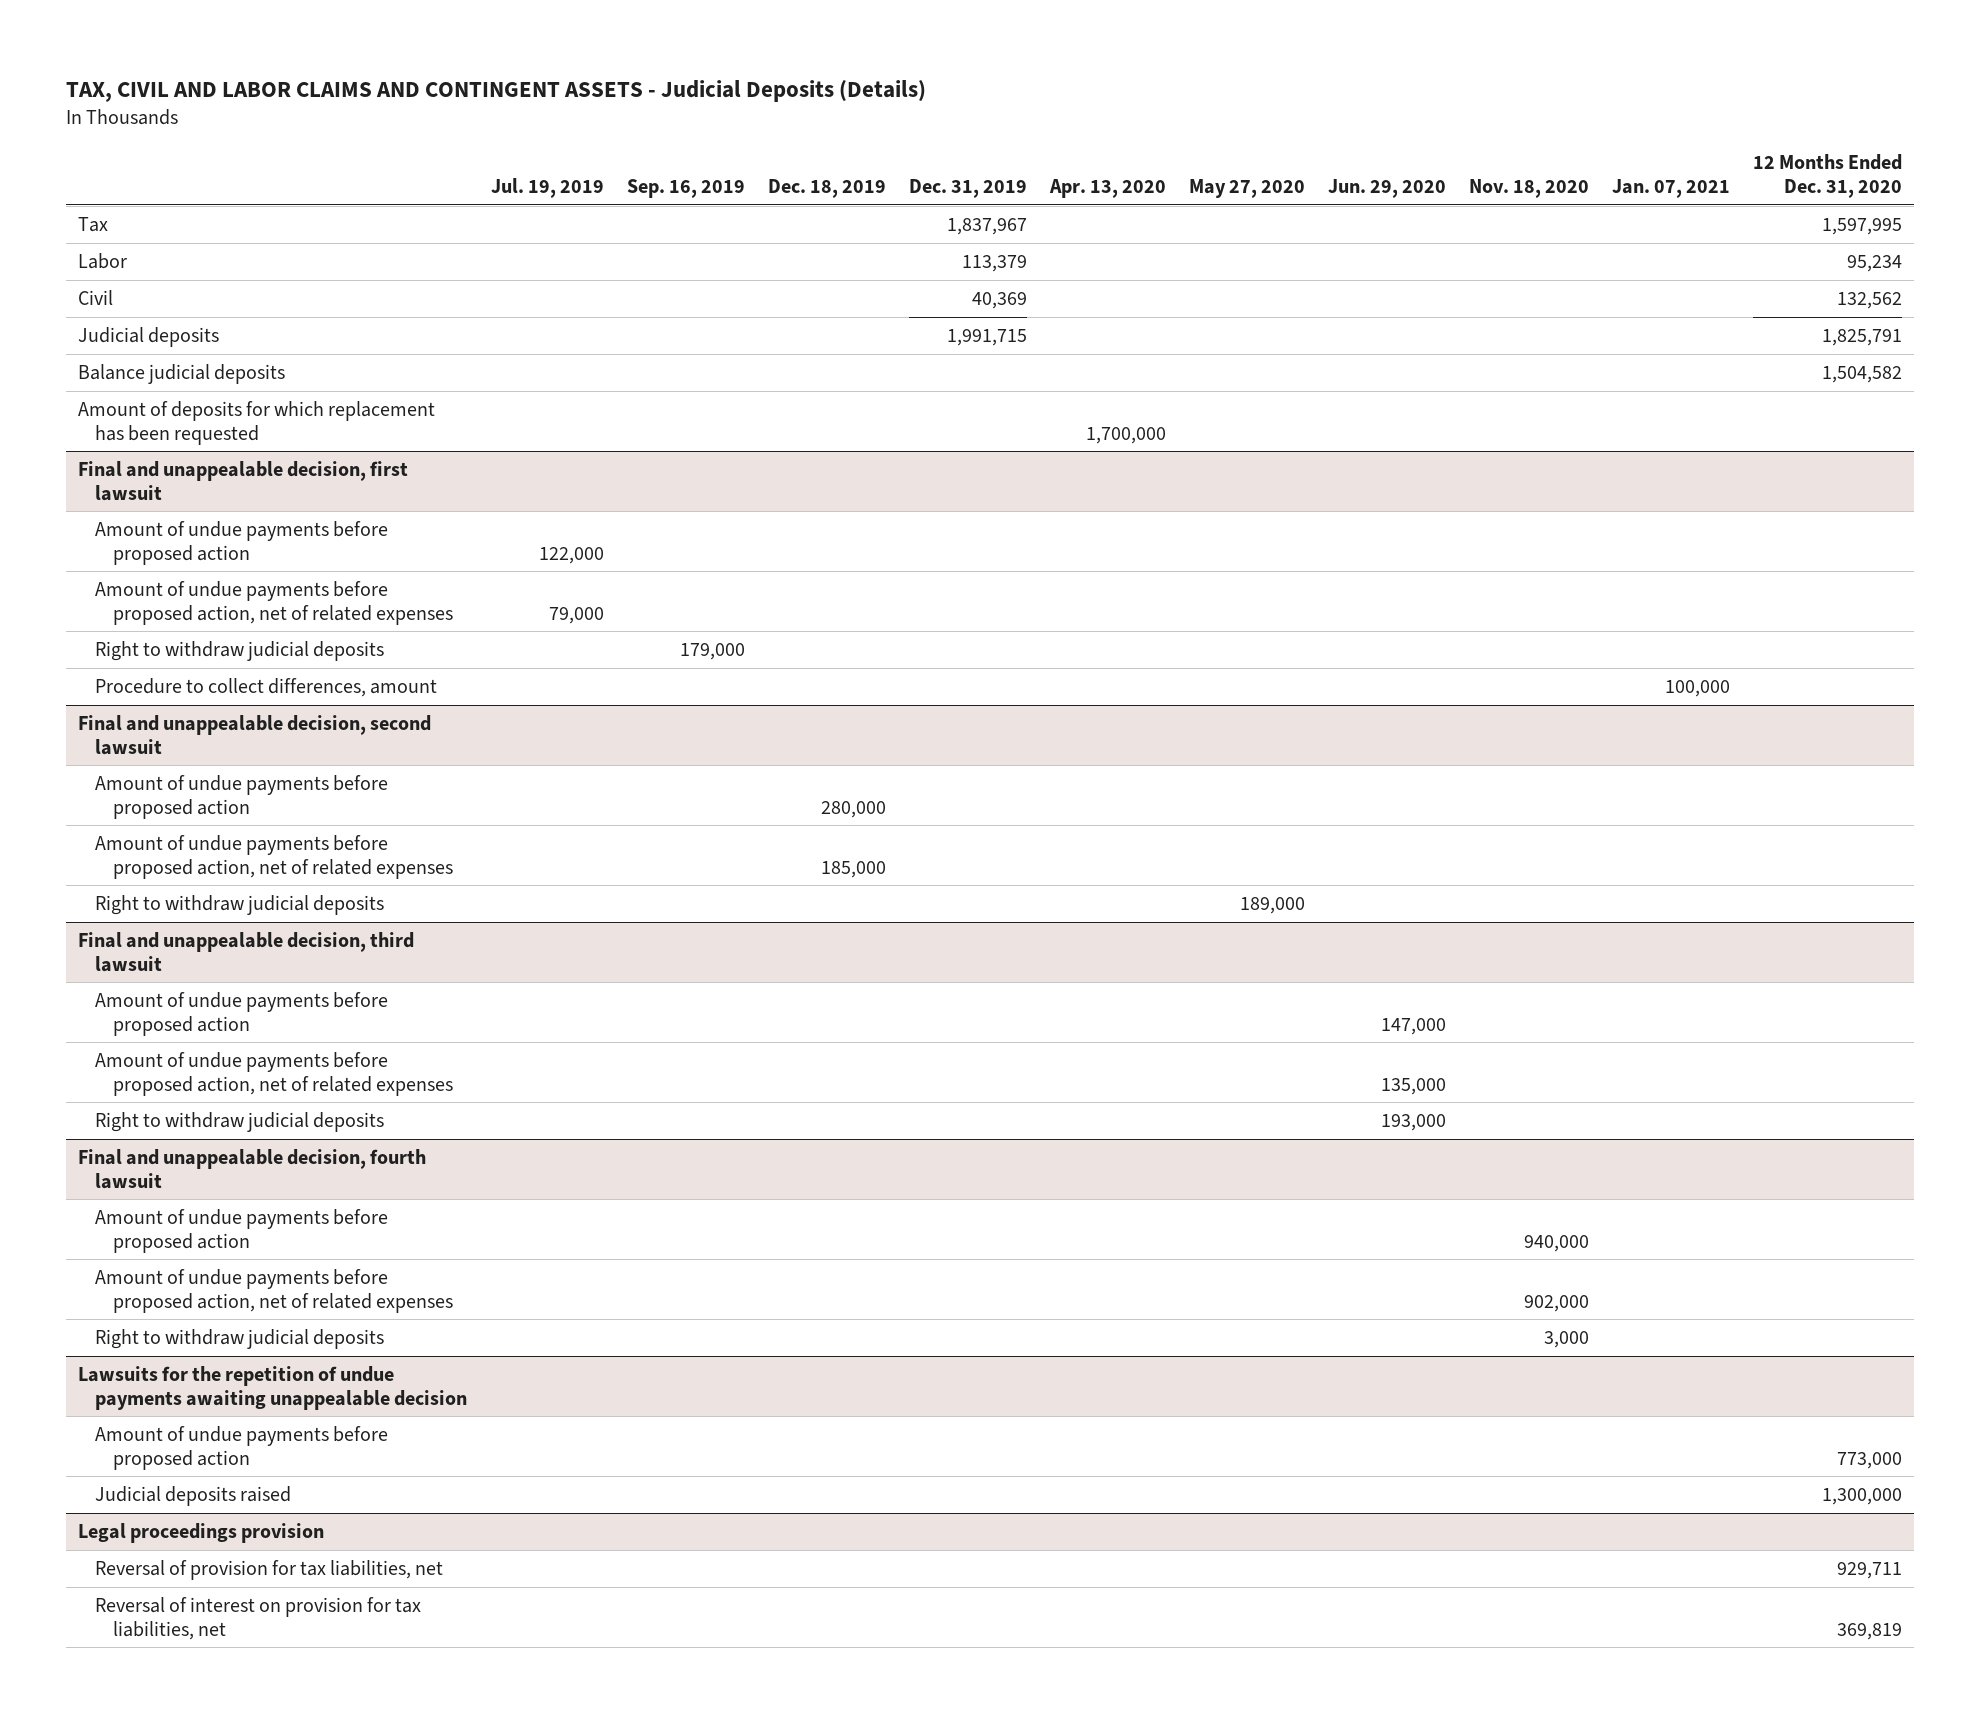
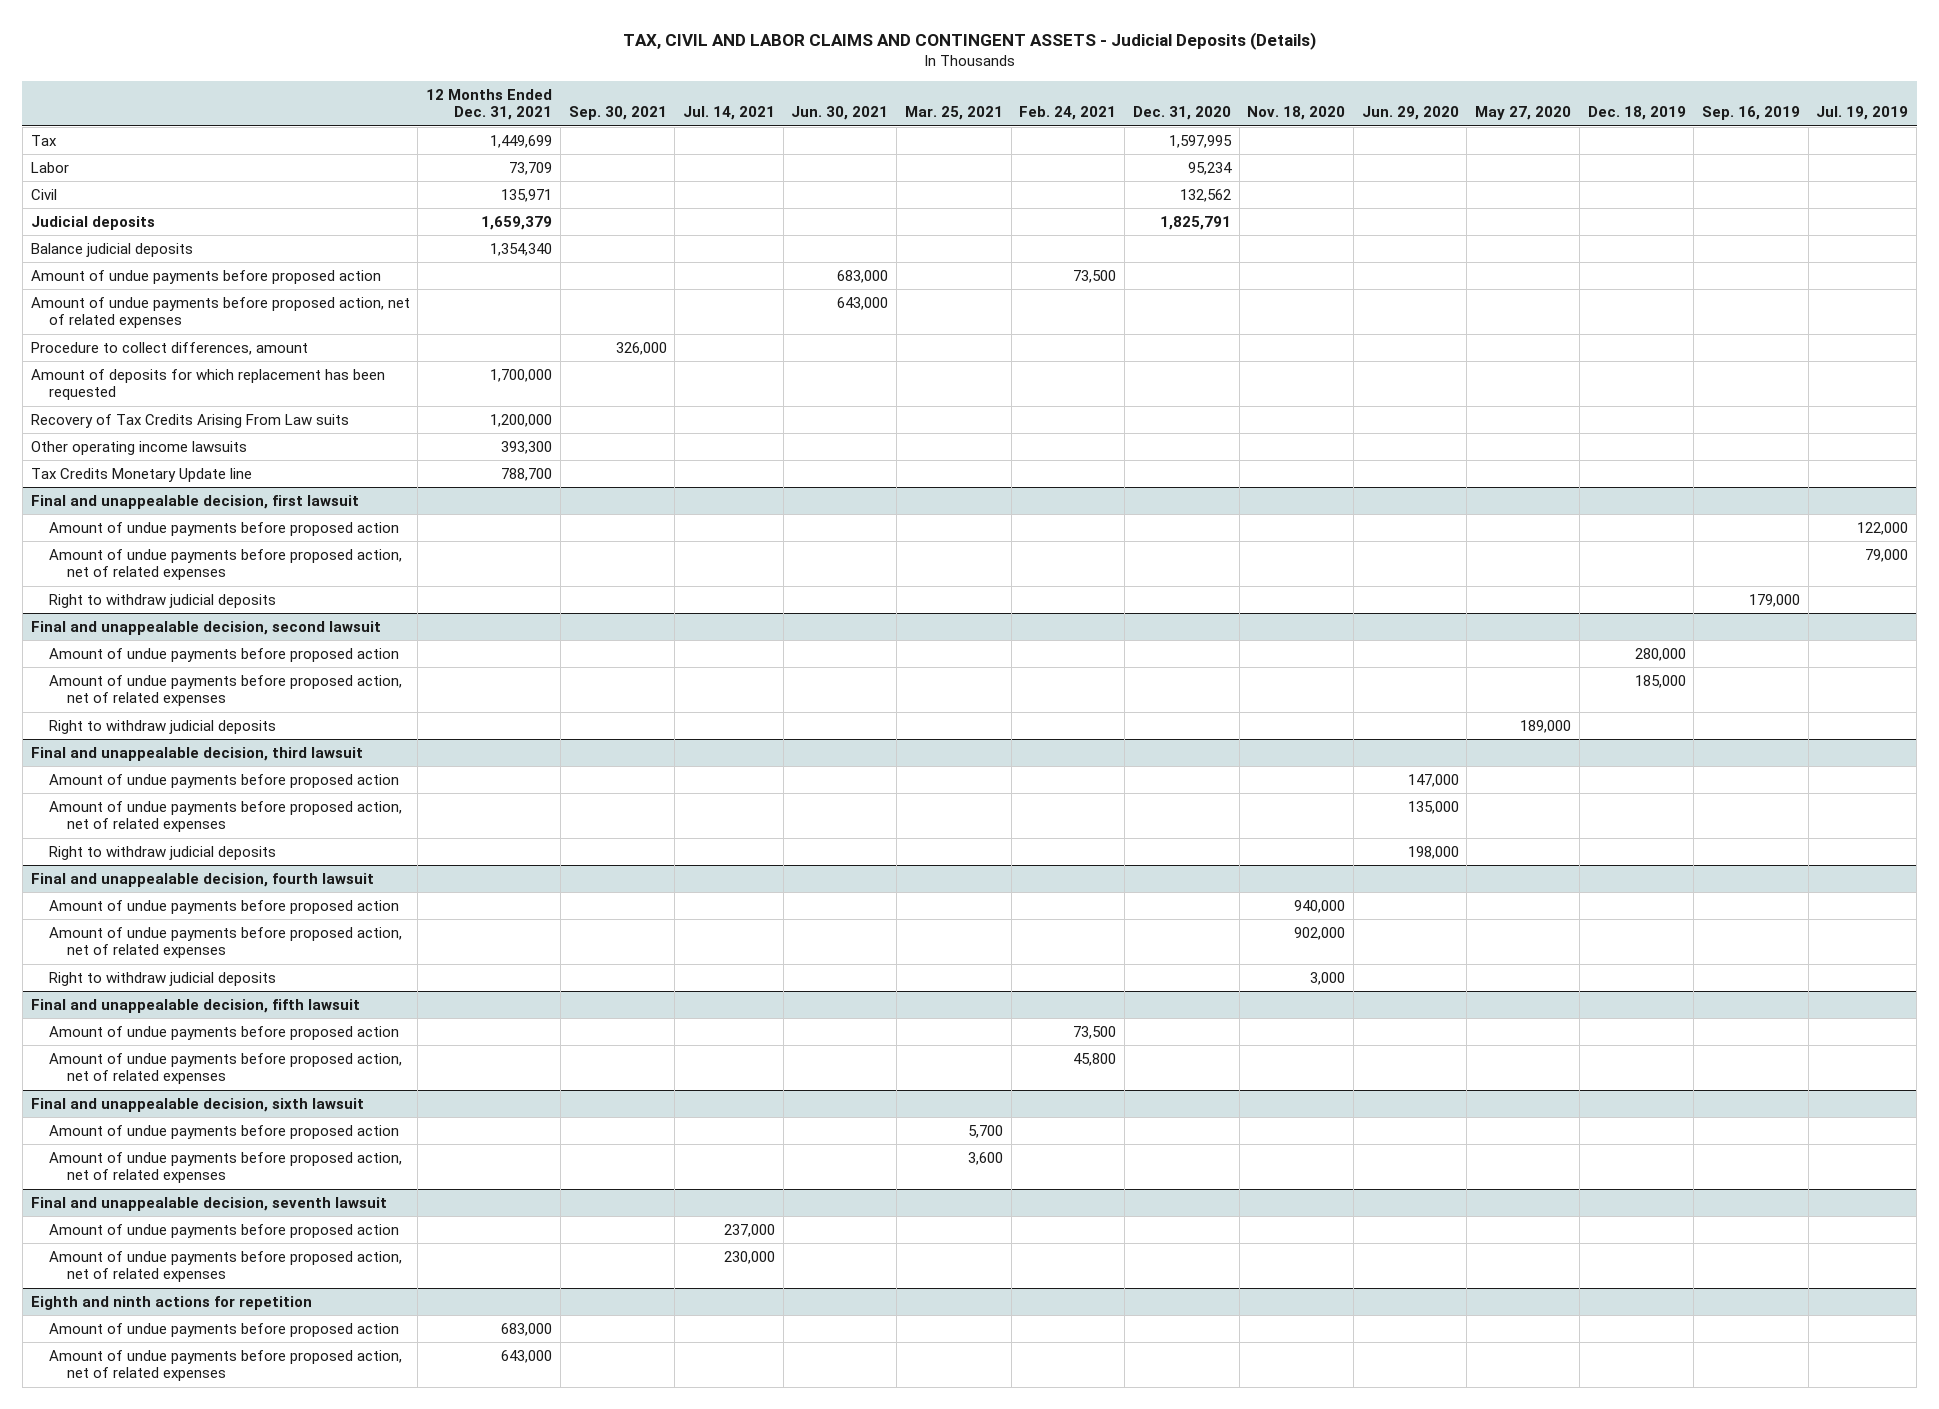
- | Jul. 19, 2019 | Sep. 16, 2019 | Dec. 18, 2019 | Dec. 31, 2019 | Apr. 13, 2020 | May 27, 2020 | Jun. 29, 2020 | Nov. 18, 2020 | Jan. 07, 2021 | 12 Months Ended Dec. 31, 2020
+ | 12 Months Ended Dec. 31, 2021 | Sep. 30, 2021 | Jul. 14, 2021 | Jun. 30, 2021 | Mar. 25, 2021 | Feb. 24, 2021 | Dec. 31, 2020 | Nov. 18, 2020 | Jun. 29, 2020 | May 27, 2020 | Dec. 18, 2019 | Sep. 16, 2019 | Jul. 19, 2019
+ Amount of undue payments before proposed action | | | | 683,000 | | 73,500 | | | | | | |
+ Amount of undue payments before proposed action, net of related expenses | | | | 643,000 | | | | | | | | |
+ Procedure to collect differences, amount | | 326,000 | | | | | | | | | | |
+ Recovery of Tax Credits Arising From Law suits | 1,200,000 | | | | | | | | | | | |
+ Other operating income lawsuits | 393,300 | | | | | | | | | | | |
+ Tax Credits Monetary Update line | 788,700 | | | | | | | | | | | |
@ Final and unappealable decision, first lawsuit
- Procedure to collect differences, amount | | | | | | | | | 100,000 |
@ Final and unappealable decision, third lawsuit
- Right to withdraw judicial deposits | | | | | | | 193,000 | | |
+ Right to withdraw judicial deposits | | | | | | | | | 198,000 | | | |
- Lawsuits for the repetition of undue payments awaiting unappealable decision
- Amount of undue payments before proposed action | | | | | | | | | | 773,000
- Judicial deposits raised | | | | | | | | | | 1,300,000
- Legal proceedings provision
- Reversal of provision for tax liabilities, net | | | | | | | | | | 929,711
- Reversal of interest on provision for tax liabilities, net | | | | | | | | | | 369,819
+ Final and unappealable decision, fifth lawsuit
+ Amount of undue payments before proposed action | | | | | | 73,500 | | | | | | |
+ Amount of undue payments before proposed action, net of related expenses | | | | | | 45,800 | | | | | | |
+ Final and unappealable decision, sixth lawsuit
+ Amount of undue payments before proposed action | | | | | 5,700 | | | | | | | |
+ Amount of undue payments before proposed action, net of related expenses | | | | | 3,600 | | | | | | | |
+ Final and unappealable decision, seventh lawsuit
+ Amount of undue payments before proposed action | | | 237,000 | | | | | | | | | |
+ Amount of undue payments before proposed action, net of related expenses | | | 230,000 | | | | | | | | | |
+ Eighth and ninth actions for repetition
+ Amount of undue payments before proposed action | 683,000 | | | | | | | | | | | |
+ Amount of undue payments before proposed action, net of related expenses | 643,000 | | | | | | | | | | | |

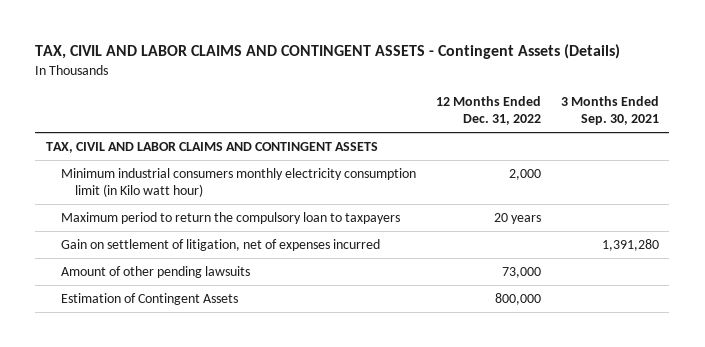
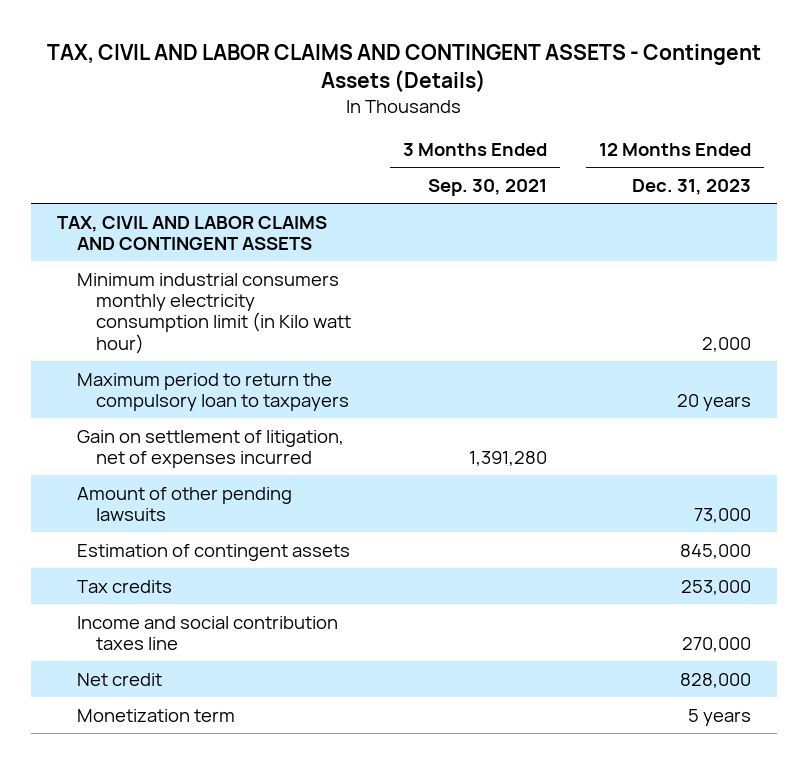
- | 12 Months Ended Dec. 31, 2022 | 3 Months Ended Sep. 30, 2021
+ | 3 Months Ended Sep. 30, 2021 | 12 Months Ended Dec. 31, 2023
- Estimation of Contingent Assets | 800,000 |
+ Estimation of contingent assets | | 845,000
+ Tax credits | | 253,000
+ Income and social contribution taxes line | | 270,000
+ Net credit | | 828,000
+ Monetization term | | 5 years

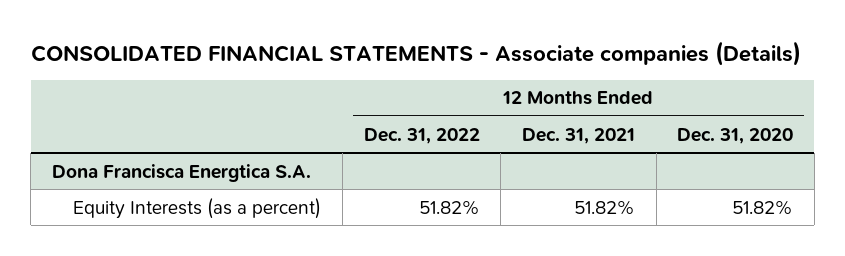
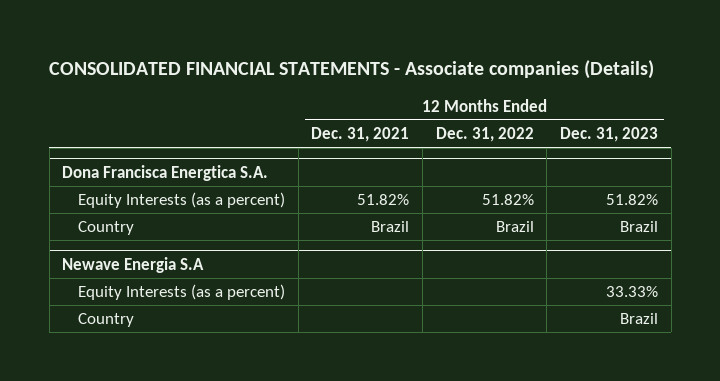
- | 12 Months Ended Dec. 31, 2022 | 12 Months Ended Dec. 31, 2021 | 12 Months Ended Dec. 31, 2020
+ | 12 Months Ended Dec. 31, 2021 | 12 Months Ended Dec. 31, 2022 | 12 Months Ended Dec. 31, 2023
@ Dona Francisca Energtica S.A.
+ Country | Brazil | Brazil | Brazil
+ Newave Energia S.A
+ Equity Interests (as a percent) | | | 33.33%
+ Country | | | Brazil

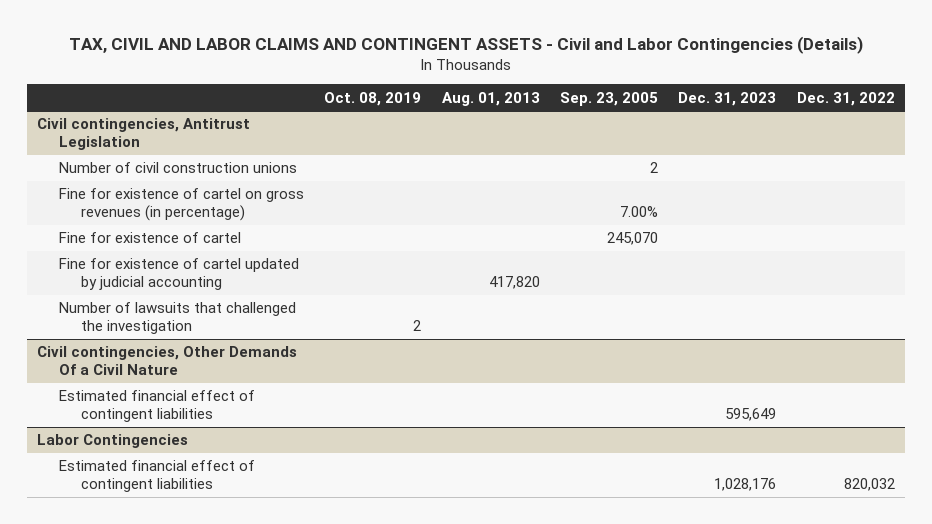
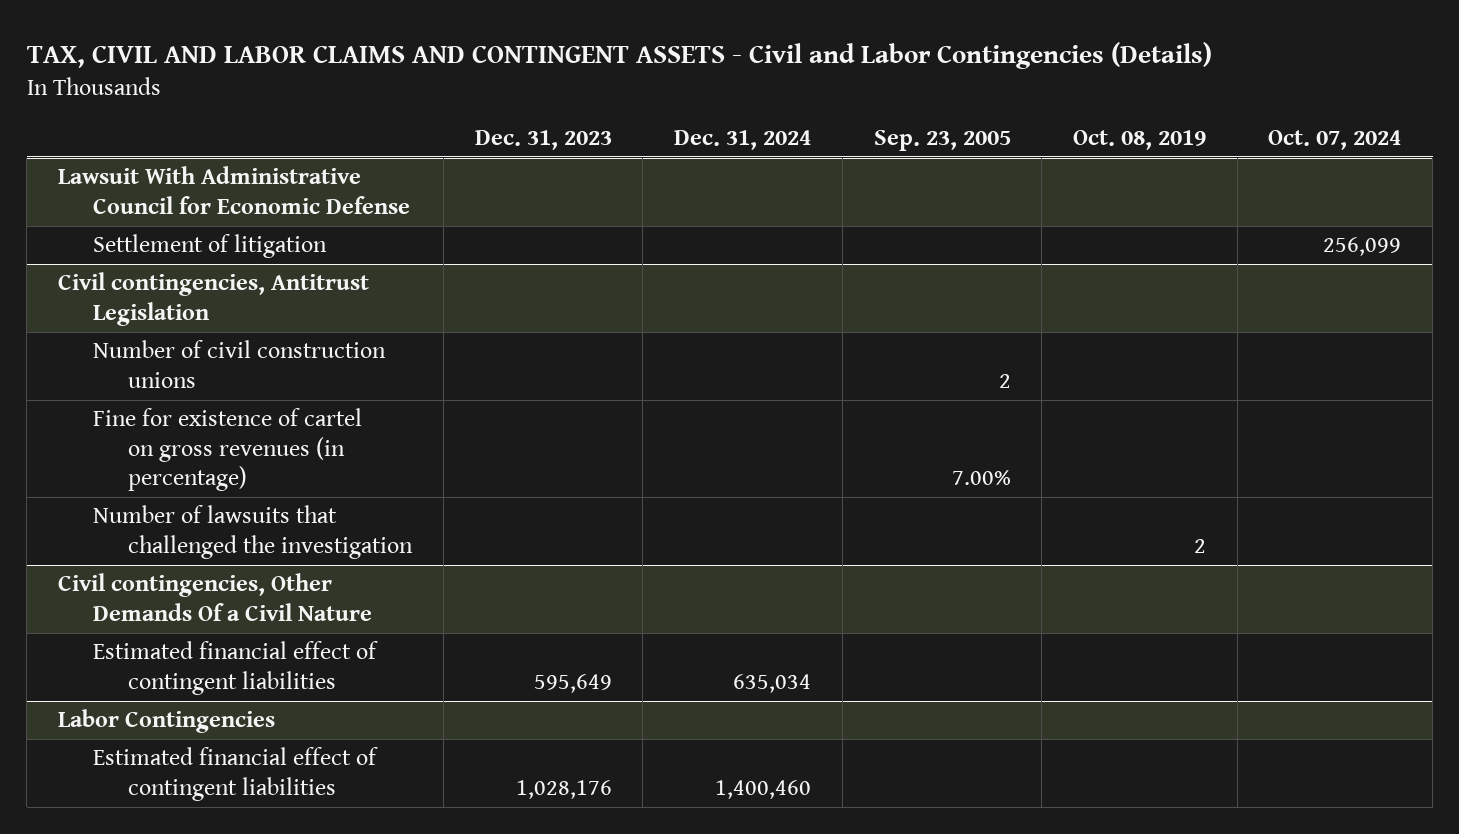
- | Oct. 08, 2019 | Aug. 01, 2013 | Sep. 23, 2005 | Dec. 31, 2023 | Dec. 31, 2022
+ | Dec. 31, 2023 | Dec. 31, 2024 | Sep. 23, 2005 | Oct. 08, 2019 | Oct. 07, 2024
+ Lawsuit With Administrative Council for Economic Defense
+ Settlement of litigation | | | | | 256,099
@ Civil contingencies, Antitrust Legislation
- Fine for existence of cartel | | | 245,070 | |
- Fine for existence of cartel updated by judicial accounting | | 417,820 | | |

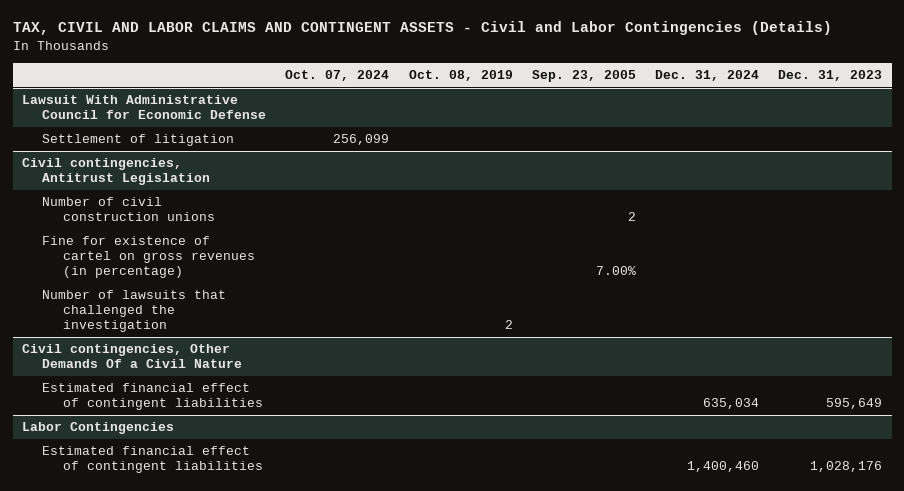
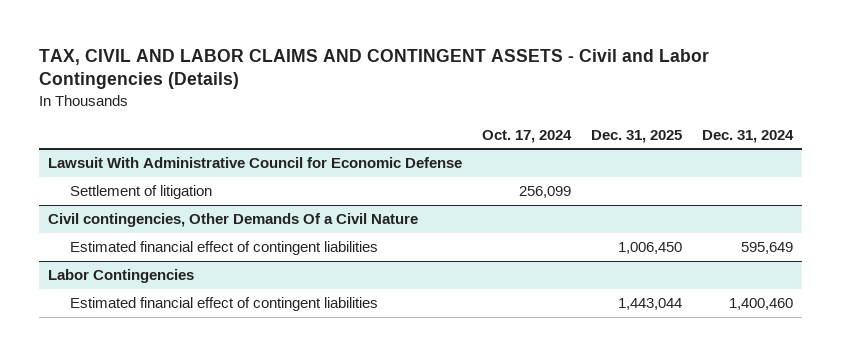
- | Oct. 07, 2024 | Oct. 08, 2019 | Sep. 23, 2005 | Dec. 31, 2024 | Dec. 31, 2023
+ | Oct. 17, 2024 | Dec. 31, 2025 | Dec. 31, 2024
- Civil contingencies, Antitrust Legislation
- Number of civil construction unions | | | 2 | |
- Fine for existence of cartel on gross revenues (in percentage) | | | 7.00% | |
- Number of lawsuits that challenged the investigation | | 2 | | |
@ Civil contingencies, Other Demands Of a Civil Nature
- Estimated financial effect of contingent liabilities | | | | 635,034 | 595,649
+ Estimated financial effect of contingent liabilities | | 1,006,450 | 595,649

